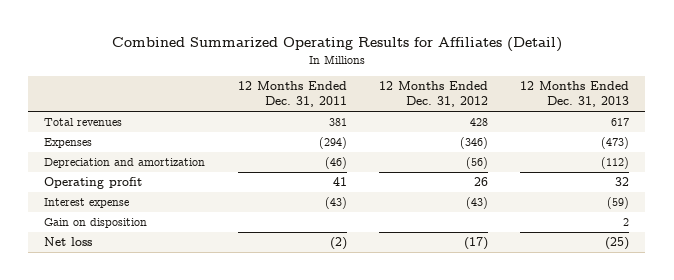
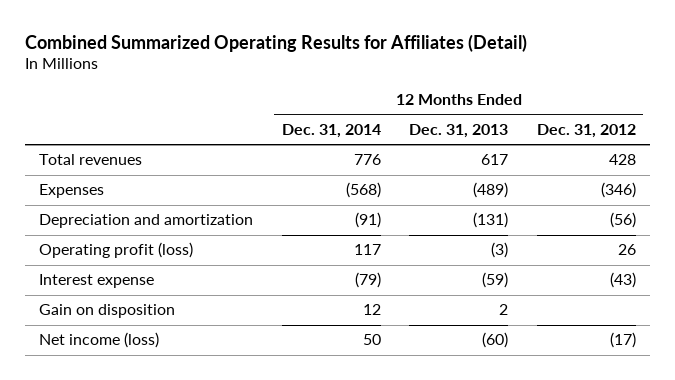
- | 12 Months Ended Dec. 31, 2011 | 12 Months Ended Dec. 31, 2012 | 12 Months Ended Dec. 31, 2013
+ | 12 Months Ended Dec. 31, 2014 | 12 Months Ended Dec. 31, 2013 | 12 Months Ended Dec. 31, 2012
- Expenses | (294) | (346) | (473)
- Depreciation and amortization | (46) | (56) | (112)
- Operating profit | 41 | 26 | 32
+ Expenses | (568) | (489) | (346)
+ Depreciation and amortization | (91) | (131) | (56)
+ Operating profit (loss) | 117 | (3) | 26
- Net loss | (2) | (17) | (25)
+ Net income (loss) | 50 | (60) | (17)

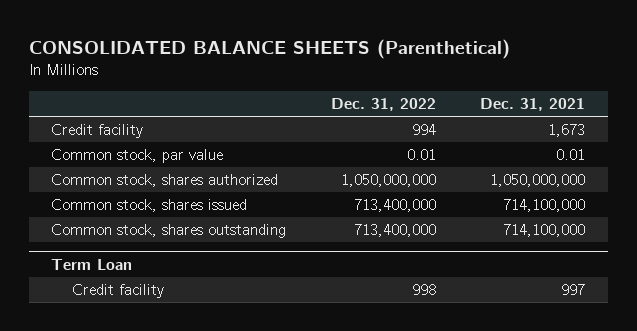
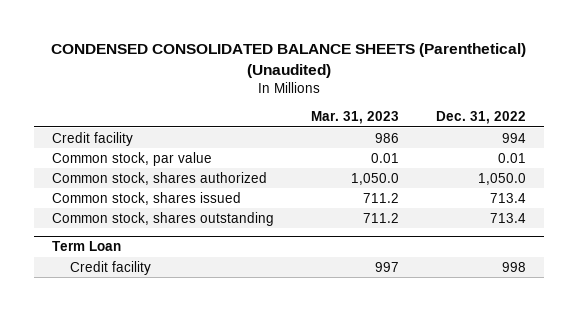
- CONSOLIDATED BALANCE SHEETS (Parenthetical)
+ CONDENSED CONSOLIDATED BALANCE SHEETS (Parenthetical) (Unaudited)
- | Dec. 31, 2022 | Dec. 31, 2021
+ | Mar. 31, 2023 | Dec. 31, 2022
- Common stock, shares authorized | 1,050,000,000 | 1,050,000,000
- Common stock, shares issued | 713,400,000 | 714,100,000
- Common stock, shares outstanding | 713,400,000 | 714,100,000
+ Common stock, shares authorized | 1,050.0 | 1,050.0
+ Common stock, shares issued | 711.2 | 713.4
+ Common stock, shares outstanding | 711.2 | 713.4

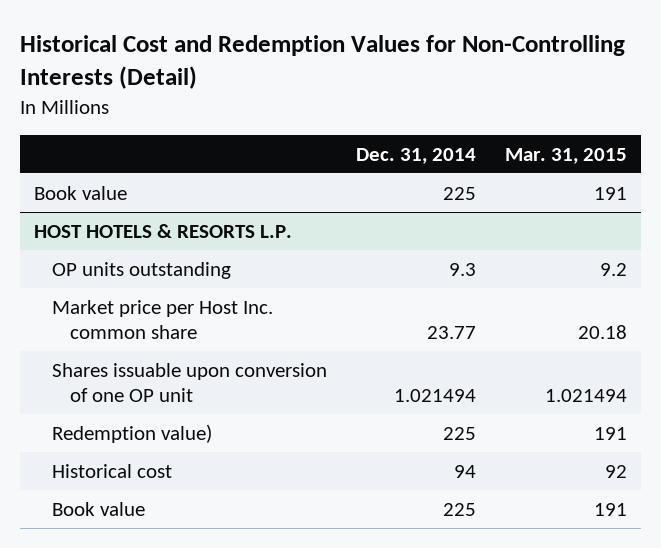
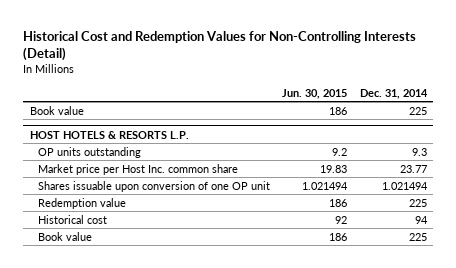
- | Dec. 31, 2014 | Mar. 31, 2015
+ | Jun. 30, 2015 | Dec. 31, 2014
@ HOST HOTELS & RESORTS L.P.
- Redemption value) | 225 | 191
+ Redemption value | 186 | 225

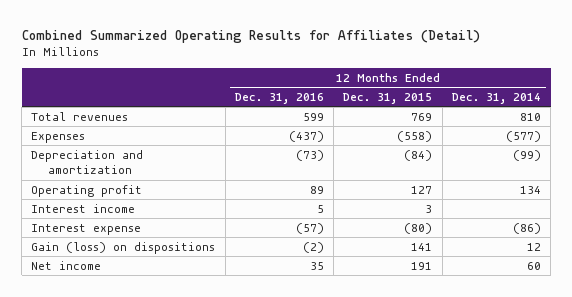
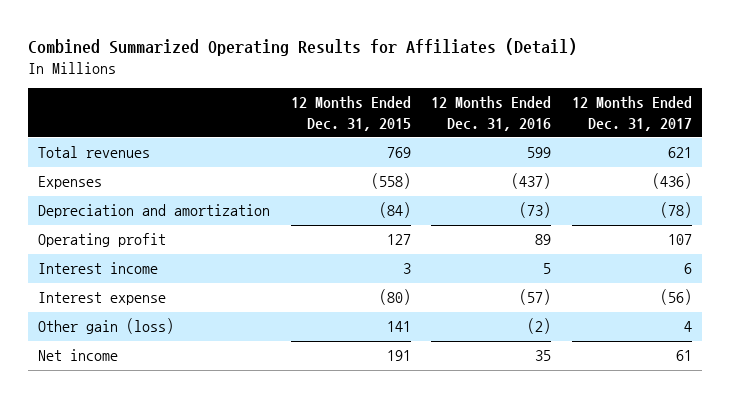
- | 12 Months Ended Dec. 31, 2016 | 12 Months Ended Dec. 31, 2015 | 12 Months Ended Dec. 31, 2014
+ | 12 Months Ended Dec. 31, 2015 | 12 Months Ended Dec. 31, 2016 | 12 Months Ended Dec. 31, 2017
- Gain (loss) on dispositions | (2) | 141 | 12
+ Other gain (loss) | 141 | (2) | 4

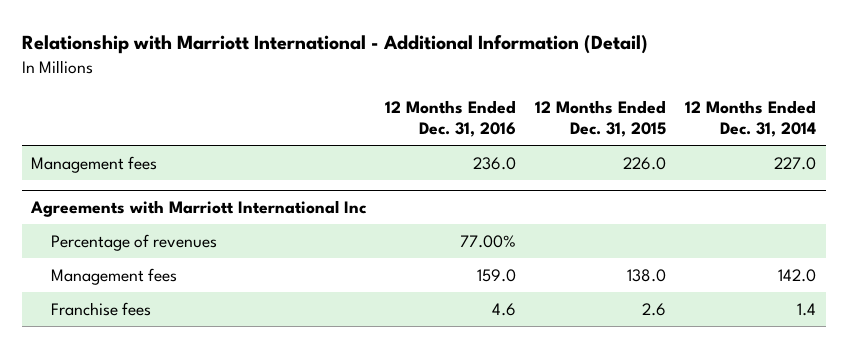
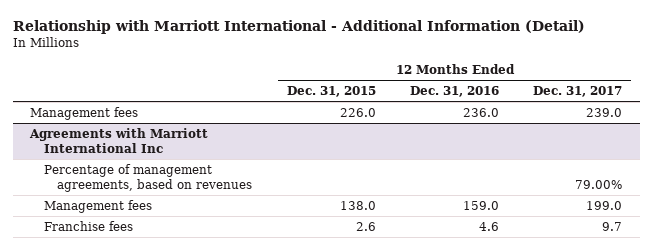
- | 12 Months Ended Dec. 31, 2016 | 12 Months Ended Dec. 31, 2015 | 12 Months Ended Dec. 31, 2014
+ | 12 Months Ended Dec. 31, 2015 | 12 Months Ended Dec. 31, 2016 | 12 Months Ended Dec. 31, 2017
@ Agreements with Marriott International Inc
- Percentage of revenues | 77.00% | |
+ Percentage of management agreements, based on revenues | | | 79.00%

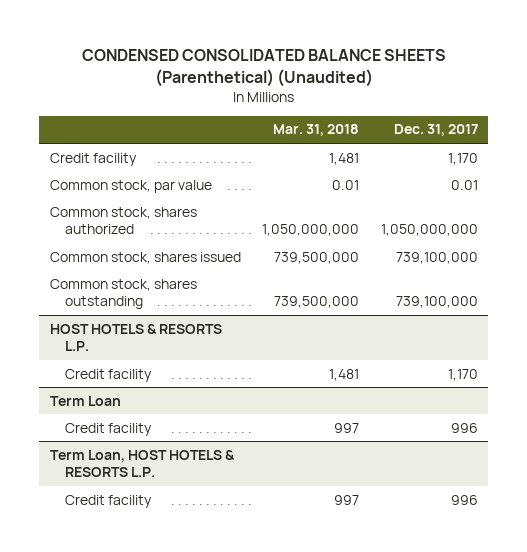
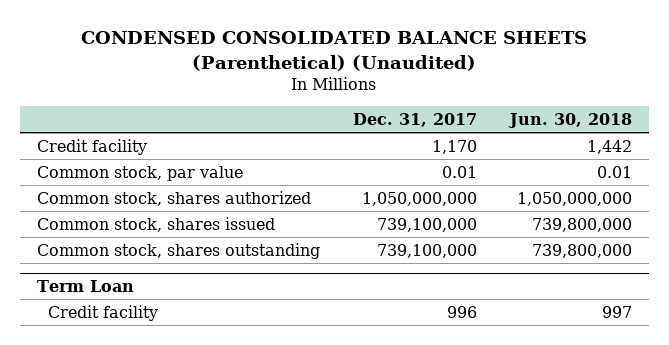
- | Mar. 31, 2018 | Dec. 31, 2017
+ | Dec. 31, 2017 | Jun. 30, 2018
- HOST HOTELS & RESORTS L.P.
- Credit facility | 1,481 | 1,170
- Term Loan, HOST HOTELS & RESORTS L.P.
- Credit facility | 997 | 996

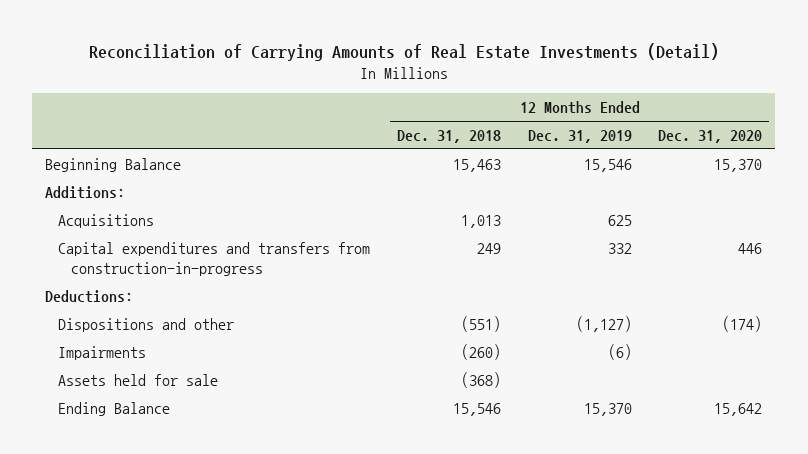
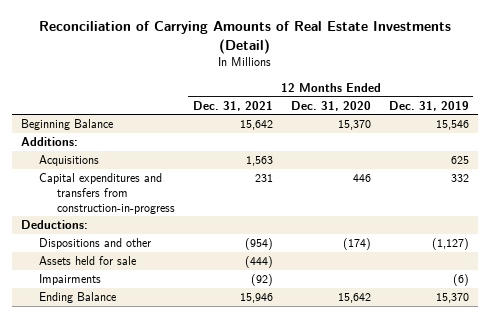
- | 12 Months Ended Dec. 31, 2018 | 12 Months Ended Dec. 31, 2019 | 12 Months Ended Dec. 31, 2020
+ | 12 Months Ended Dec. 31, 2021 | 12 Months Ended Dec. 31, 2020 | 12 Months Ended Dec. 31, 2019
moved down: Impairments | (92) | | (6)

